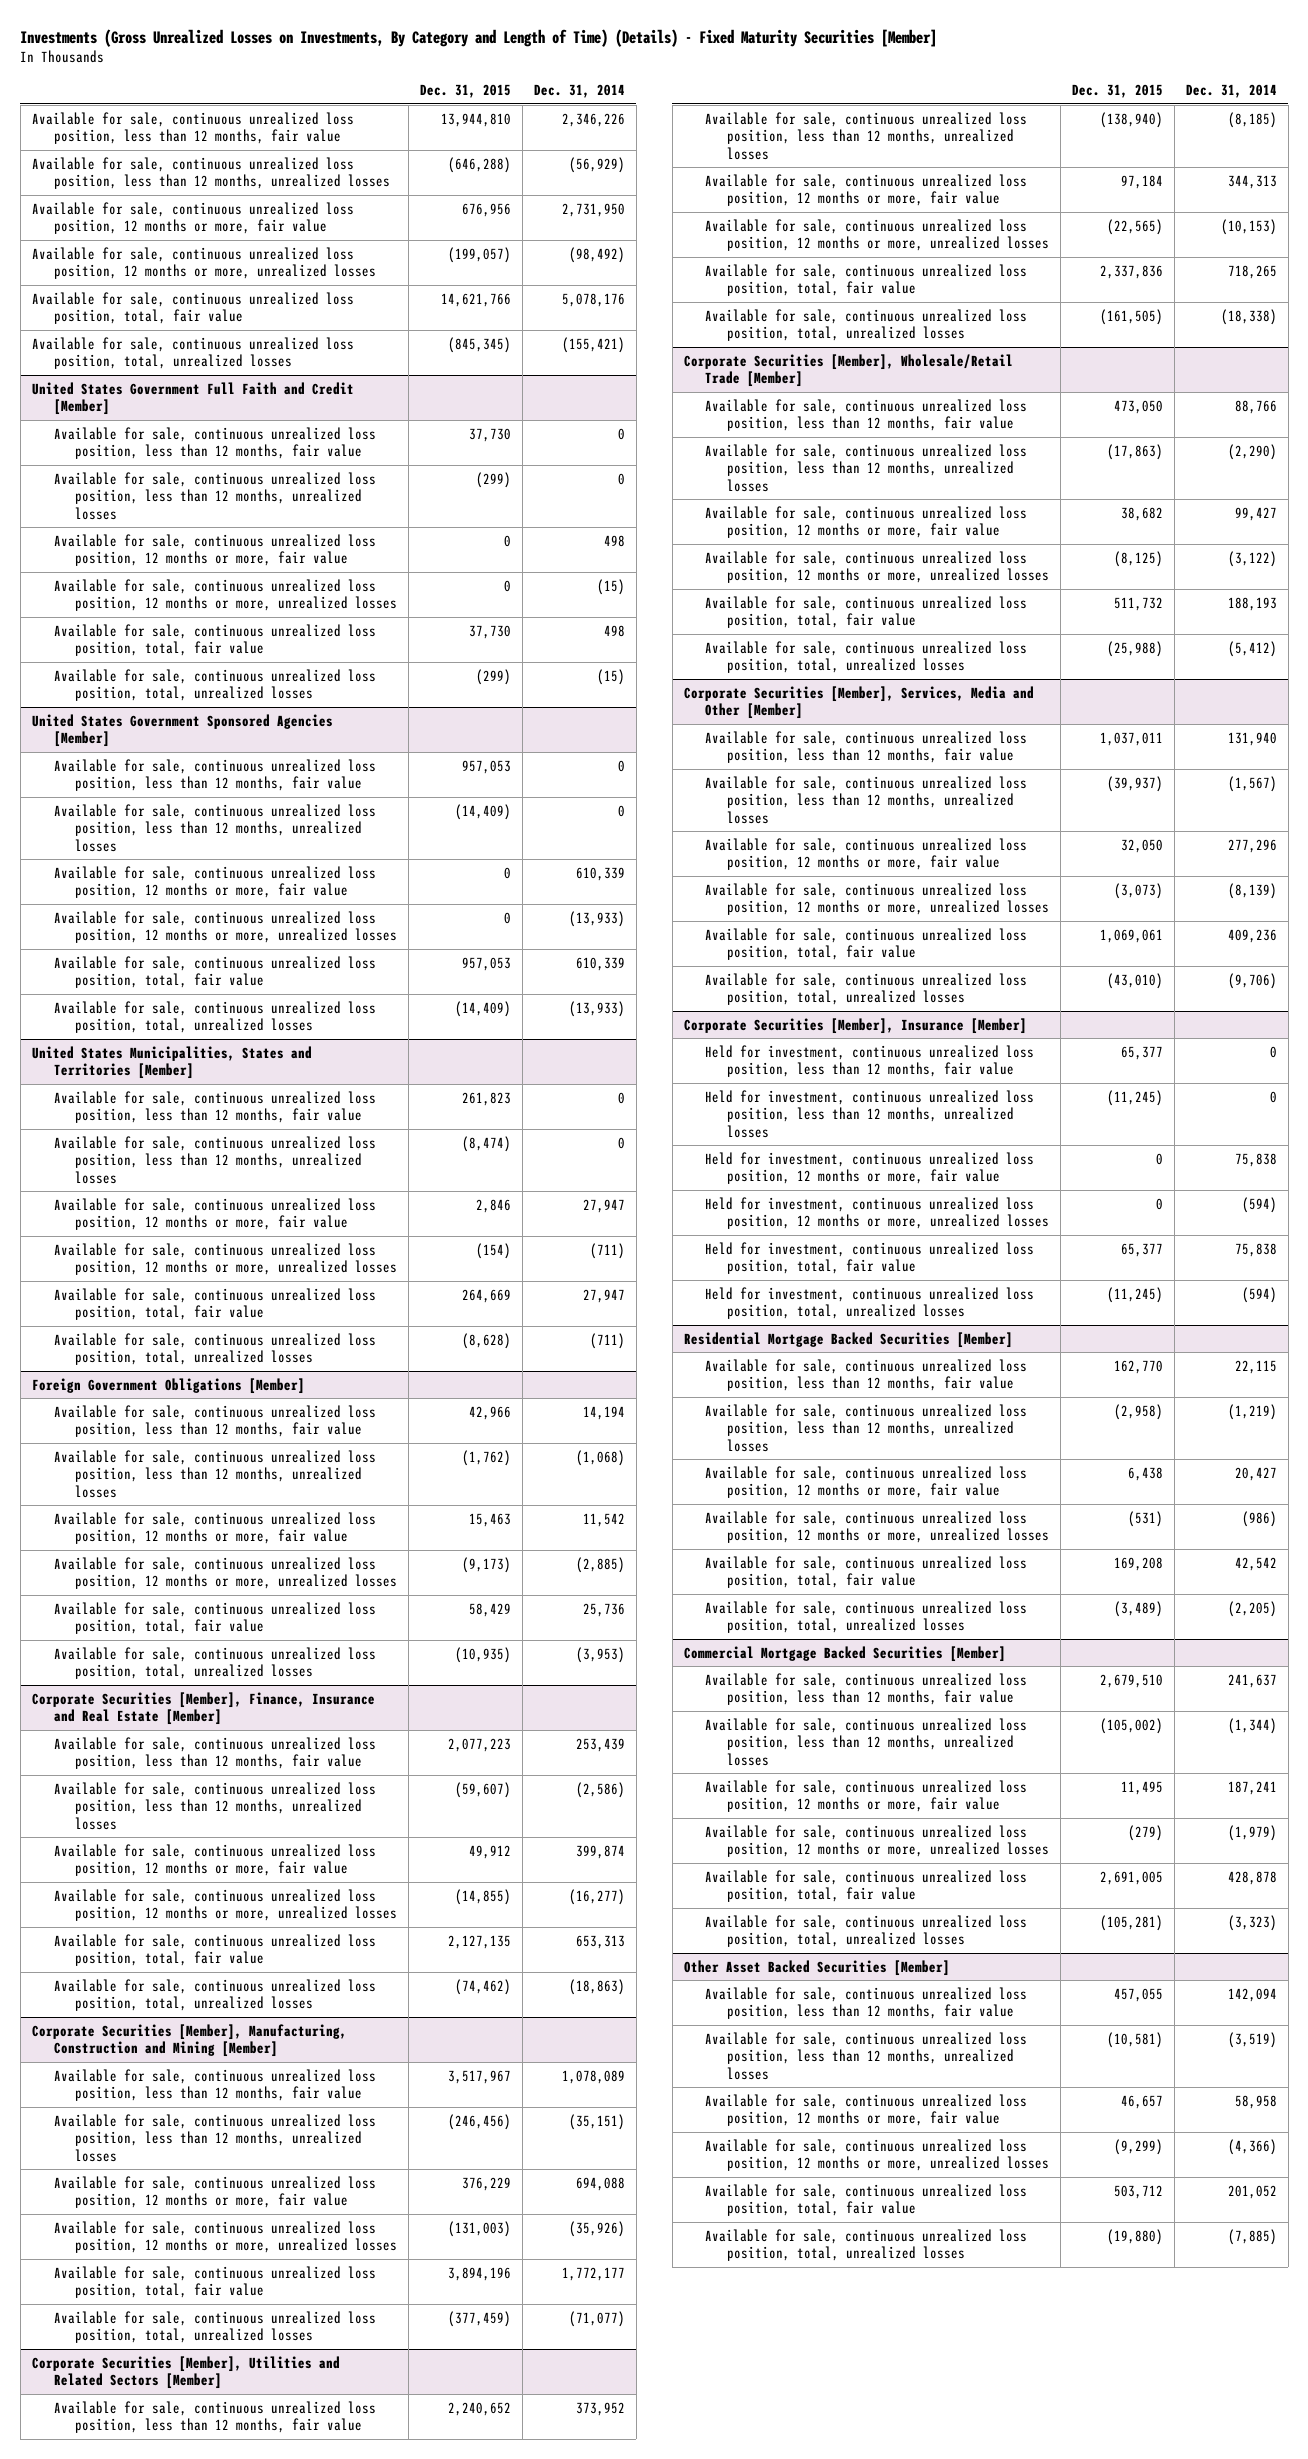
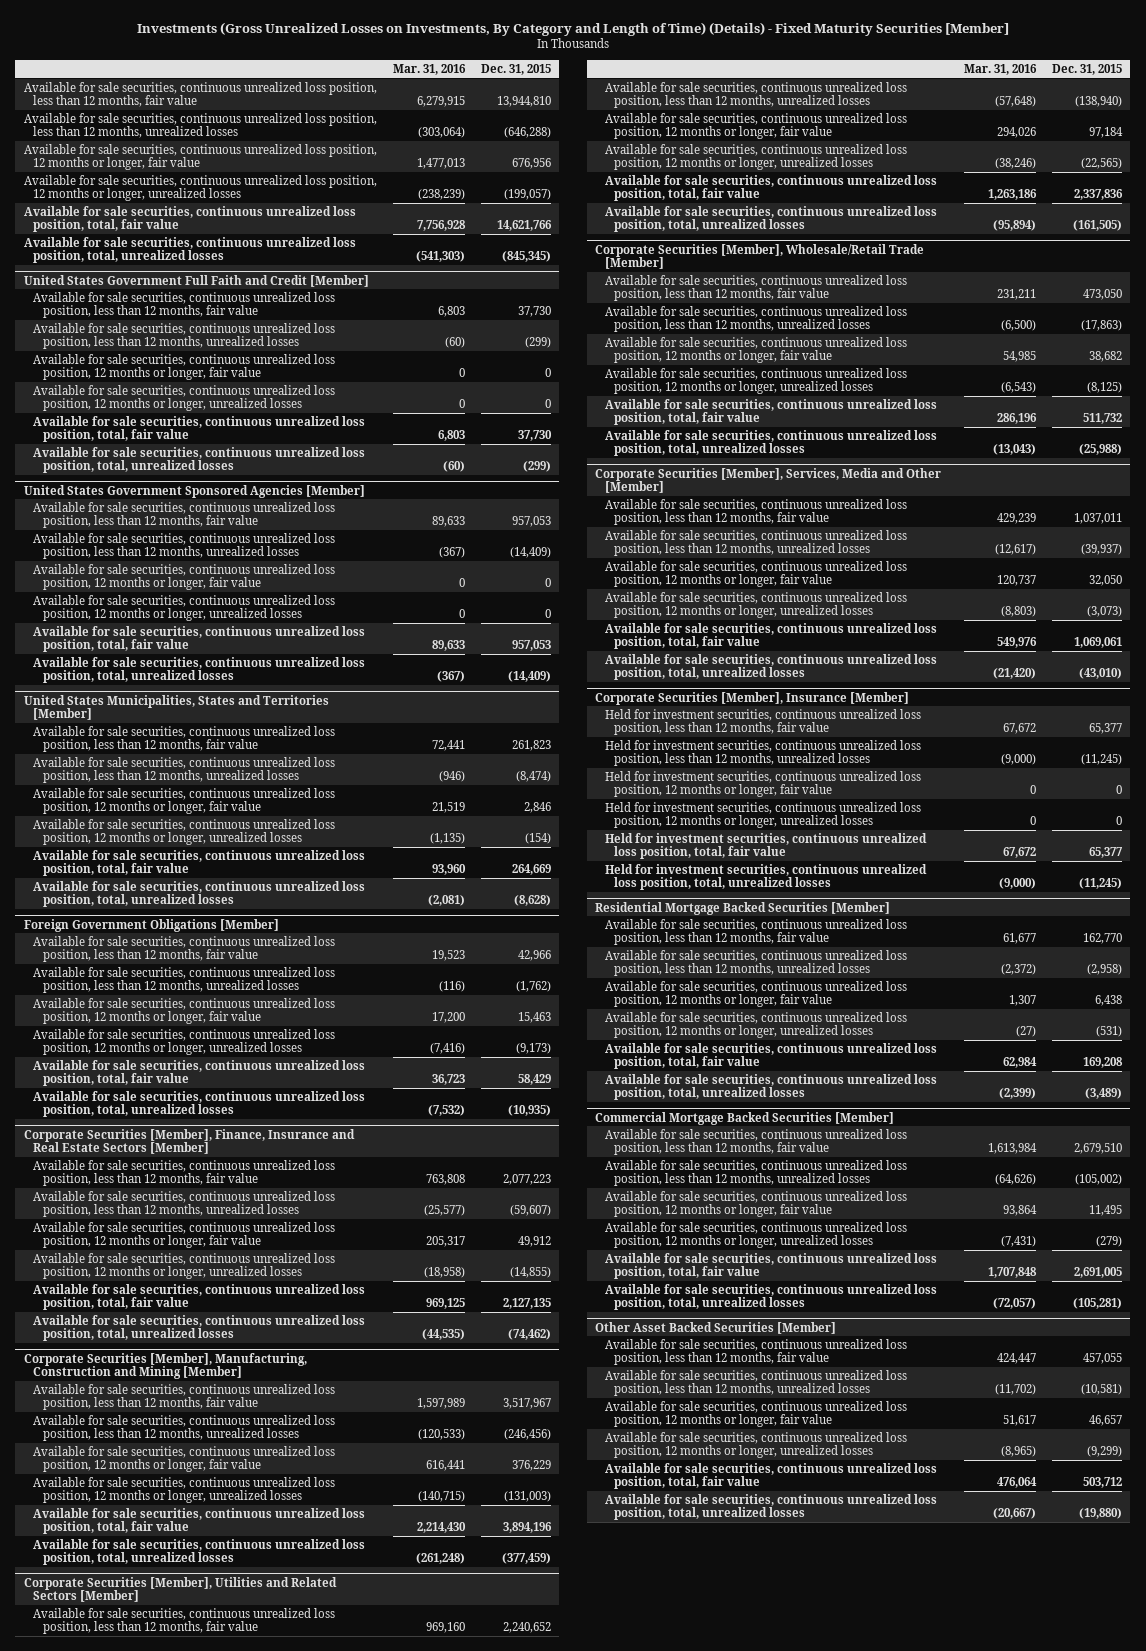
- | Dec. 31, 2015 | Dec. 31, 2014
+ | Mar. 31, 2016 | Dec. 31, 2015
- Available for sale, continuous unrealized loss position, less than 12 months, fair value | 13,944,810 | 2,346,226
- Available for sale, continuous unrealized loss position, less than 12 months, unrealized losses | (646,288) | (56,929)
- Available for sale, continuous unrealized loss position, 12 months or more, fair value | 676,956 | 2,731,950
- Available for sale, continuous unrealized loss position, 12 months or more, unrealized losses | (199,057) | (98,492)
- Available for sale, continuous unrealized loss position, total, fair value | 14,621,766 | 5,078,176
- Available for sale, continuous unrealized loss position, total, unrealized losses | (845,345) | (155,421)
+ Available for sale securities, continuous unrealized loss position, less than 12 months, fair value | 6,279,915 | 13,944,810
+ Available for sale securities, continuous unrealized loss position, less than 12 months, unrealized losses | (303,064) | (646,288)
+ Available for sale securities, continuous unrealized loss position, 12 months or longer, fair value | 1,477,013 | 676,956
+ Available for sale securities, continuous unrealized loss position, 12 months or longer, unrealized losses | (238,239) | (199,057)
+ Available for sale securities, continuous unrealized loss position, total, fair value | 7,756,928 | 14,621,766
+ Available for sale securities, continuous unrealized loss position, total, unrealized losses | (541,303) | (845,345)
@ United States Government Full Faith and Credit [Member]
- Available for sale, continuous unrealized loss position, less than 12 months, fair value | 37,730 | 0
- Available for sale, continuous unrealized loss position, less than 12 months, unrealized losses | (299) | 0
- Available for sale, continuous unrealized loss position, 12 months or more, fair value | 0 | 498
- Available for sale, continuous unrealized loss position, 12 months or more, unrealized losses | 0 | (15)
- Available for sale, continuous unrealized loss position, total, fair value | 37,730 | 498
- Available for sale, continuous unrealized loss position, total, unrealized losses | (299) | (15)
+ Available for sale securities, continuous unrealized loss position, less than 12 months, fair value | 6,803 | 37,730
+ Available for sale securities, continuous unrealized loss position, less than 12 months, unrealized losses | (60) | (299)
+ Available for sale securities, continuous unrealized loss position, 12 months or longer, fair value | 0 | 0
+ Available for sale securities, continuous unrealized loss position, 12 months or longer, unrealized losses | 0 | 0
+ Available for sale securities, continuous unrealized loss position, total, fair value | 6,803 | 37,730
+ Available for sale securities, continuous unrealized loss position, total, unrealized losses | (60) | (299)
@ United States Government Sponsored Agencies [Member]
- Available for sale, continuous unrealized loss position, less than 12 months, fair value | 957,053 | 0
- Available for sale, continuous unrealized loss position, less than 12 months, unrealized losses | (14,409) | 0
- Available for sale, continuous unrealized loss position, 12 months or more, fair value | 0 | 610,339
- Available for sale, continuous unrealized loss position, 12 months or more, unrealized losses | 0 | (13,933)
- Available for sale, continuous unrealized loss position, total, fair value | 957,053 | 610,339
- Available for sale, continuous unrealized loss position, total, unrealized losses | (14,409) | (13,933)
+ Available for sale securities, continuous unrealized loss position, less than 12 months, fair value | 89,633 | 957,053
+ Available for sale securities, continuous unrealized loss position, less than 12 months, unrealized losses | (367) | (14,409)
+ Available for sale securities, continuous unrealized loss position, 12 months or longer, fair value | 0 | 0
+ Available for sale securities, continuous unrealized loss position, 12 months or longer, unrealized losses | 0 | 0
+ Available for sale securities, continuous unrealized loss position, total, fair value | 89,633 | 957,053
+ Available for sale securities, continuous unrealized loss position, total, unrealized losses | (367) | (14,409)
@ United States Municipalities, States and Territories [Member]
- Available for sale, continuous unrealized loss position, less than 12 months, fair value | 261,823 | 0
- Available for sale, continuous unrealized loss position, less than 12 months, unrealized losses | (8,474) | 0
- Available for sale, continuous unrealized loss position, 12 months or more, fair value | 2,846 | 27,947
- Available for sale, continuous unrealized loss position, 12 months or more, unrealized losses | (154) | (711)
- Available for sale, continuous unrealized loss position, total, fair value | 264,669 | 27,947
- Available for sale, continuous unrealized loss position, total, unrealized losses | (8,628) | (711)
+ Available for sale securities, continuous unrealized loss position, less than 12 months, fair value | 72,441 | 261,823
+ Available for sale securities, continuous unrealized loss position, less than 12 months, unrealized losses | (946) | (8,474)
+ Available for sale securities, continuous unrealized loss position, 12 months or longer, fair value | 21,519 | 2,846
+ Available for sale securities, continuous unrealized loss position, 12 months or longer, unrealized losses | (1,135) | (154)
+ Available for sale securities, continuous unrealized loss position, total, fair value | 93,960 | 264,669
+ Available for sale securities, continuous unrealized loss position, total, unrealized losses | (2,081) | (8,628)
@ Foreign Government Obligations [Member]
- Available for sale, continuous unrealized loss position, less than 12 months, fair value | 42,966 | 14,194
- Available for sale, continuous unrealized loss position, less than 12 months, unrealized losses | (1,762) | (1,068)
- Available for sale, continuous unrealized loss position, 12 months or more, fair value | 15,463 | 11,542
- Available for sale, continuous unrealized loss position, 12 months or more, unrealized losses | (9,173) | (2,885)
- Available for sale, continuous unrealized loss position, total, fair value | 58,429 | 25,736
- Available for sale, continuous unrealized loss position, total, unrealized losses | (10,935) | (3,953)
- Corporate Securities [Member], Finance, Insurance and Real Estate [Member]
- Available for sale, continuous unrealized loss position, less than 12 months, fair value | 2,077,223 | 253,439
- Available for sale, continuous unrealized loss position, less than 12 months, unrealized losses | (59,607) | (2,586)
- Available for sale, continuous unrealized loss position, 12 months or more, fair value | 49,912 | 399,874
- Available for sale, continuous unrealized loss position, 12 months or more, unrealized losses | (14,855) | (16,277)
- Available for sale, continuous unrealized loss position, total, fair value | 2,127,135 | 653,313
- Available for sale, continuous unrealized loss position, total, unrealized losses | (74,462) | (18,863)
@ Foreign Government Obligations [Member]
+ Available for sale securities, continuous unrealized loss position, less than 12 months, fair value | 19,523 | 42,966
+ Available for sale securities, continuous unrealized loss position, less than 12 months, unrealized losses | (116) | (1,762)
+ Available for sale securities, continuous unrealized loss position, 12 months or longer, fair value | 17,200 | 15,463
+ Available for sale securities, continuous unrealized loss position, 12 months or longer, unrealized losses | (7,416) | (9,173)
+ Available for sale securities, continuous unrealized loss position, total, fair value | 36,723 | 58,429
+ Available for sale securities, continuous unrealized loss position, total, unrealized losses | (7,532) | (10,935)
+ Corporate Securities [Member], Finance, Insurance and Real Estate Sectors [Member]
+ Available for sale securities, continuous unrealized loss position, less than 12 months, fair value | 763,808 | 2,077,223
+ Available for sale securities, continuous unrealized loss position, less than 12 months, unrealized losses | (25,577) | (59,607)
+ Available for sale securities, continuous unrealized loss position, 12 months or longer, fair value | 205,317 | 49,912
+ Available for sale securities, continuous unrealized loss position, 12 months or longer, unrealized losses | (18,958) | (14,855)
+ Available for sale securities, continuous unrealized loss position, total, fair value | 969,125 | 2,127,135
+ Available for sale securities, continuous unrealized loss position, total, unrealized losses | (44,535) | (74,462)
@ Corporate Securities [Member], Manufacturing, Construction and Mining [Member]
- Available for sale, continuous unrealized loss position, less than 12 months, fair value | 3,517,967 | 1,078,089
- Available for sale, continuous unrealized loss position, less than 12 months, unrealized losses | (246,456) | (35,151)
- Available for sale, continuous unrealized loss position, 12 months or more, fair value | 376,229 | 694,088
- Available for sale, continuous unrealized loss position, 12 months or more, unrealized losses | (131,003) | (35,926)
- Available for sale, continuous unrealized loss position, total, fair value | 3,894,196 | 1,772,177
- Available for sale, continuous unrealized loss position, total, unrealized losses | (377,459) | (71,077)
+ Available for sale securities, continuous unrealized loss position, less than 12 months, fair value | 1,597,989 | 3,517,967
+ Available for sale securities, continuous unrealized loss position, less than 12 months, unrealized losses | (120,533) | (246,456)
+ Available for sale securities, continuous unrealized loss position, 12 months or longer, fair value | 616,441 | 376,229
+ Available for sale securities, continuous unrealized loss position, 12 months or longer, unrealized losses | (140,715) | (131,003)
+ Available for sale securities, continuous unrealized loss position, total, fair value | 2,214,430 | 3,894,196
+ Available for sale securities, continuous unrealized loss position, total, unrealized losses | (261,248) | (377,459)
@ Corporate Securities [Member], Utilities and Related Sectors [Member]
- Available for sale, continuous unrealized loss position, less than 12 months, fair value | 2,240,652 | 373,952
- Available for sale, continuous unrealized loss position, less than 12 months, unrealized losses | (138,940) | (8,185)
- Available for sale, continuous unrealized loss position, 12 months or more, fair value | 97,184 | 344,313
- Available for sale, continuous unrealized loss position, 12 months or more, unrealized losses | (22,565) | (10,153)
- Available for sale, continuous unrealized loss position, total, fair value | 2,337,836 | 718,265
- Available for sale, continuous unrealized loss position, total, unrealized losses | (161,505) | (18,338)
+ Available for sale securities, continuous unrealized loss position, less than 12 months, fair value | 969,160 | 2,240,652
+ Available for sale securities, continuous unrealized loss position, less than 12 months, unrealized losses | (57,648) | (138,940)
+ Available for sale securities, continuous unrealized loss position, 12 months or longer, fair value | 294,026 | 97,184
+ Available for sale securities, continuous unrealized loss position, 12 months or longer, unrealized losses | (38,246) | (22,565)
+ Available for sale securities, continuous unrealized loss position, total, fair value | 1,263,186 | 2,337,836
+ Available for sale securities, continuous unrealized loss position, total, unrealized losses | (95,894) | (161,505)
@ Corporate Securities [Member], Wholesale/Retail Trade [Member]
- Available for sale, continuous unrealized loss position, less than 12 months, fair value | 473,050 | 88,766
- Available for sale, continuous unrealized loss position, less than 12 months, unrealized losses | (17,863) | (2,290)
- Available for sale, continuous unrealized loss position, 12 months or more, fair value | 38,682 | 99,427
- Available for sale, continuous unrealized loss position, 12 months or more, unrealized losses | (8,125) | (3,122)
- Available for sale, continuous unrealized loss position, total, fair value | 511,732 | 188,193
- Available for sale, continuous unrealized loss position, total, unrealized losses | (25,988) | (5,412)
+ Available for sale securities, continuous unrealized loss position, less than 12 months, fair value | 231,211 | 473,050
+ Available for sale securities, continuous unrealized loss position, less than 12 months, unrealized losses | (6,500) | (17,863)
+ Available for sale securities, continuous unrealized loss position, 12 months or longer, fair value | 54,985 | 38,682
+ Available for sale securities, continuous unrealized loss position, 12 months or longer, unrealized losses | (6,543) | (8,125)
+ Available for sale securities, continuous unrealized loss position, total, fair value | 286,196 | 511,732
+ Available for sale securities, continuous unrealized loss position, total, unrealized losses | (13,043) | (25,988)
@ Corporate Securities [Member], Services, Media and Other [Member]
- Available for sale, continuous unrealized loss position, less than 12 months, fair value | 1,037,011 | 131,940
- Available for sale, continuous unrealized loss position, less than 12 months, unrealized losses | (39,937) | (1,567)
- Available for sale, continuous unrealized loss position, 12 months or more, fair value | 32,050 | 277,296
- Available for sale, continuous unrealized loss position, 12 months or more, unrealized losses | (3,073) | (8,139)
- Available for sale, continuous unrealized loss position, total, fair value | 1,069,061 | 409,236
- Available for sale, continuous unrealized loss position, total, unrealized losses | (43,010) | (9,706)
+ Available for sale securities, continuous unrealized loss position, less than 12 months, fair value | 429,239 | 1,037,011
+ Available for sale securities, continuous unrealized loss position, less than 12 months, unrealized losses | (12,617) | (39,937)
+ Available for sale securities, continuous unrealized loss position, 12 months or longer, fair value | 120,737 | 32,050
+ Available for sale securities, continuous unrealized loss position, 12 months or longer, unrealized losses | (8,803) | (3,073)
+ Available for sale securities, continuous unrealized loss position, total, fair value | 549,976 | 1,069,061
+ Available for sale securities, continuous unrealized loss position, total, unrealized losses | (21,420) | (43,010)
@ Corporate Securities [Member], Insurance [Member]
- Held for investment, continuous unrealized loss position, less than 12 months, fair value | 65,377 | 0
- Held for investment, continuous unrealized loss position, less than 12 months, unrealized losses | (11,245) | 0
- Held for investment, continuous unrealized loss position, 12 months or more, fair value | 0 | 75,838
- Held for investment, continuous unrealized loss position, 12 months or more, unrealized losses | 0 | (594)
- Held for investment, continuous unrealized loss position, total, fair value | 65,377 | 75,838
- Held for investment, continuous unrealized loss position, total, unrealized losses | (11,245) | (594)
+ Held for investment securities, continuous unrealized loss position, less than 12 months, fair value | 67,672 | 65,377
+ Held for investment securities, continuous unrealized loss position, less than 12 months, unrealized losses | (9,000) | (11,245)
+ Held for investment securities, continuous unrealized loss position, 12 months or longer, fair value | 0 | 0
+ Held for investment securities, continuous unrealized loss position, 12 months or longer, unrealized losses | 0 | 0
+ Held for investment securities, continuous unrealized loss position, total, fair value | 67,672 | 65,377
+ Held for investment securities, continuous unrealized loss position, total, unrealized losses | (9,000) | (11,245)
@ Residential Mortgage Backed Securities [Member]
- Available for sale, continuous unrealized loss position, less than 12 months, fair value | 162,770 | 22,115
- Available for sale, continuous unrealized loss position, less than 12 months, unrealized losses | (2,958) | (1,219)
- Available for sale, continuous unrealized loss position, 12 months or more, fair value | 6,438 | 20,427
- Available for sale, continuous unrealized loss position, 12 months or more, unrealized losses | (531) | (986)
- Available for sale, continuous unrealized loss position, total, fair value | 169,208 | 42,542
- Available for sale, continuous unrealized loss position, total, unrealized losses | (3,489) | (2,205)
+ Available for sale securities, continuous unrealized loss position, less than 12 months, fair value | 61,677 | 162,770
+ Available for sale securities, continuous unrealized loss position, less than 12 months, unrealized losses | (2,372) | (2,958)
+ Available for sale securities, continuous unrealized loss position, 12 months or longer, fair value | 1,307 | 6,438
+ Available for sale securities, continuous unrealized loss position, 12 months or longer, unrealized losses | (27) | (531)
+ Available for sale securities, continuous unrealized loss position, total, fair value | 62,984 | 169,208
+ Available for sale securities, continuous unrealized loss position, total, unrealized losses | (2,399) | (3,489)
@ Commercial Mortgage Backed Securities [Member]
- Available for sale, continuous unrealized loss position, less than 12 months, fair value | 2,679,510 | 241,637
- Available for sale, continuous unrealized loss position, less than 12 months, unrealized losses | (105,002) | (1,344)
- Available for sale, continuous unrealized loss position, 12 months or more, fair value | 11,495 | 187,241
- Available for sale, continuous unrealized loss position, 12 months or more, unrealized losses | (279) | (1,979)
- Available for sale, continuous unrealized loss position, total, fair value | 2,691,005 | 428,878
- Available for sale, continuous unrealized loss position, total, unrealized losses | (105,281) | (3,323)
+ Available for sale securities, continuous unrealized loss position, less than 12 months, fair value | 1,613,984 | 2,679,510
+ Available for sale securities, continuous unrealized loss position, less than 12 months, unrealized losses | (64,626) | (105,002)
+ Available for sale securities, continuous unrealized loss position, 12 months or longer, fair value | 93,864 | 11,495
+ Available for sale securities, continuous unrealized loss position, 12 months or longer, unrealized losses | (7,431) | (279)
+ Available for sale securities, continuous unrealized loss position, total, fair value | 1,707,848 | 2,691,005
+ Available for sale securities, continuous unrealized loss position, total, unrealized losses | (72,057) | (105,281)
@ Other Asset Backed Securities [Member]
- Available for sale, continuous unrealized loss position, less than 12 months, fair value | 457,055 | 142,094
- Available for sale, continuous unrealized loss position, less than 12 months, unrealized losses | (10,581) | (3,519)
- Available for sale, continuous unrealized loss position, 12 months or more, fair value | 46,657 | 58,958
- Available for sale, continuous unrealized loss position, 12 months or more, unrealized losses | (9,299) | (4,366)
- Available for sale, continuous unrealized loss position, total, fair value | 503,712 | 201,052
- Available for sale, continuous unrealized loss position, total, unrealized losses | (19,880) | (7,885)
+ Available for sale securities, continuous unrealized loss position, less than 12 months, fair value | 424,447 | 457,055
+ Available for sale securities, continuous unrealized loss position, less than 12 months, unrealized losses | (11,702) | (10,581)
+ Available for sale securities, continuous unrealized loss position, 12 months or longer, fair value | 51,617 | 46,657
+ Available for sale securities, continuous unrealized loss position, 12 months or longer, unrealized losses | (8,965) | (9,299)
+ Available for sale securities, continuous unrealized loss position, total, fair value | 476,064 | 503,712
+ Available for sale securities, continuous unrealized loss position, total, unrealized losses | (20,667) | (19,880)

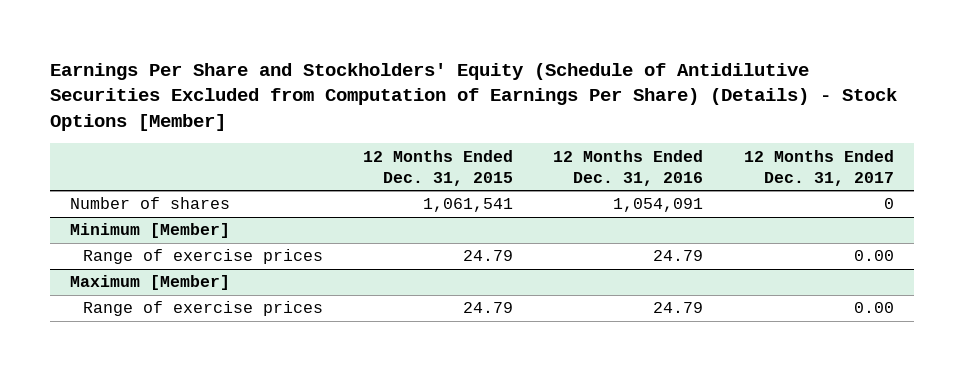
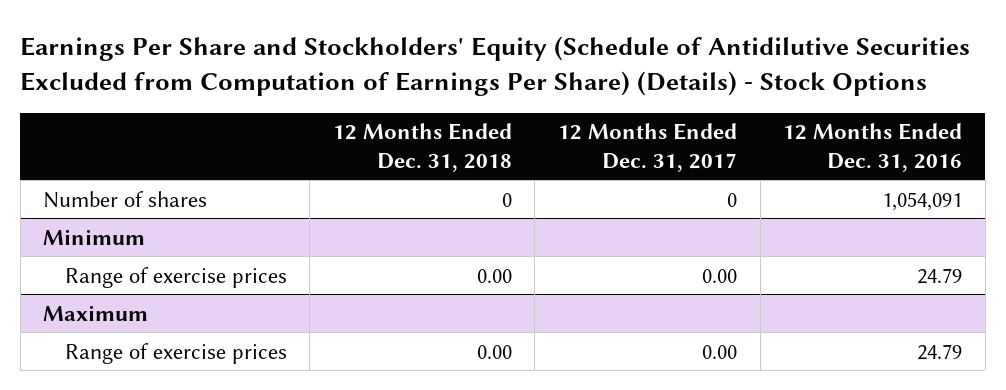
- Earnings Per Share and Stockholders' Equity (Schedule of Antidilutive Securities Excluded from Computation of Earnings Per Share) (Details) - Stock Options [Member]
+ Earnings Per Share and Stockholders' Equity (Schedule of Antidilutive Securities Excluded from Computation of Earnings Per Share) (Details) - Stock Options
- | 12 Months Ended Dec. 31, 2015 | 12 Months Ended Dec. 31, 2016 | 12 Months Ended Dec. 31, 2017
+ | 12 Months Ended Dec. 31, 2018 | 12 Months Ended Dec. 31, 2017 | 12 Months Ended Dec. 31, 2016
- Minimum [Member]
+ Minimum
- Maximum [Member]
+ Maximum

